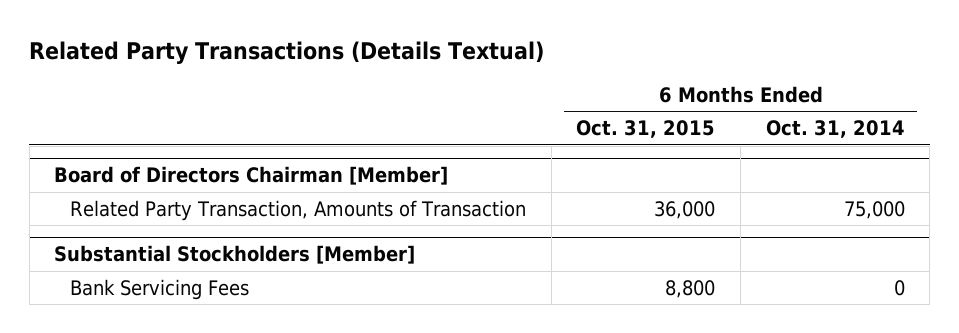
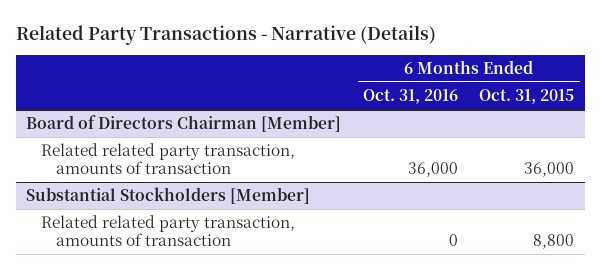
- Related Party Transactions (Details Textual)
+ Related Party Transactions - Narrative (Details)
- | 6 Months Ended Oct. 31, 2015 | 6 Months Ended Oct. 31, 2014
+ | 6 Months Ended Oct. 31, 2016 | 6 Months Ended Oct. 31, 2015
@ Board of Directors Chairman [Member]
- Related Party Transaction, Amounts of Transaction | 36,000 | 75,000
+ Related related party transaction, amounts of transaction | 36,000 | 36,000
@ Substantial Stockholders [Member]
- Bank Servicing Fees | 8,800 | 0
+ Related related party transaction, amounts of transaction | 0 | 8,800

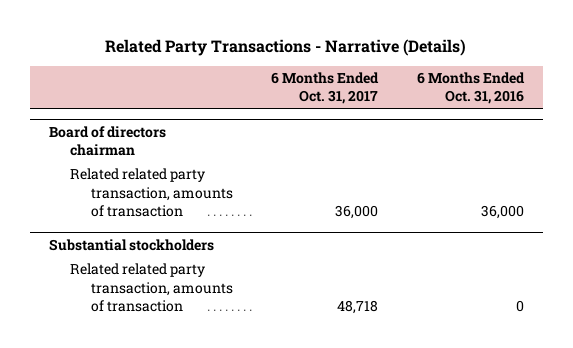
- | 6 Months Ended Oct. 31, 2016 | 6 Months Ended Oct. 31, 2015
+ | 6 Months Ended Oct. 31, 2017 | 6 Months Ended Oct. 31, 2016
- Board of Directors Chairman [Member]
+ Board of directors chairman
- Substantial Stockholders [Member]
+ Substantial stockholders

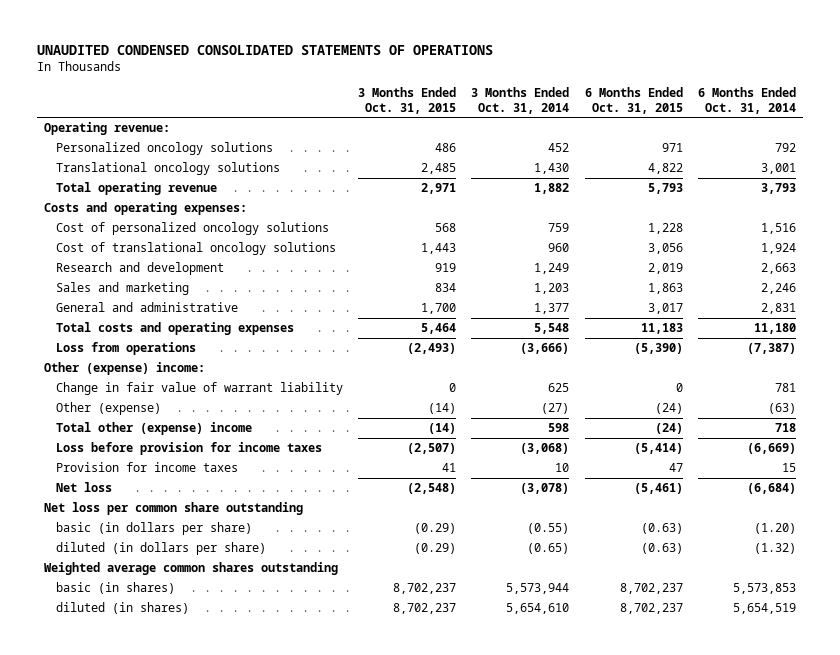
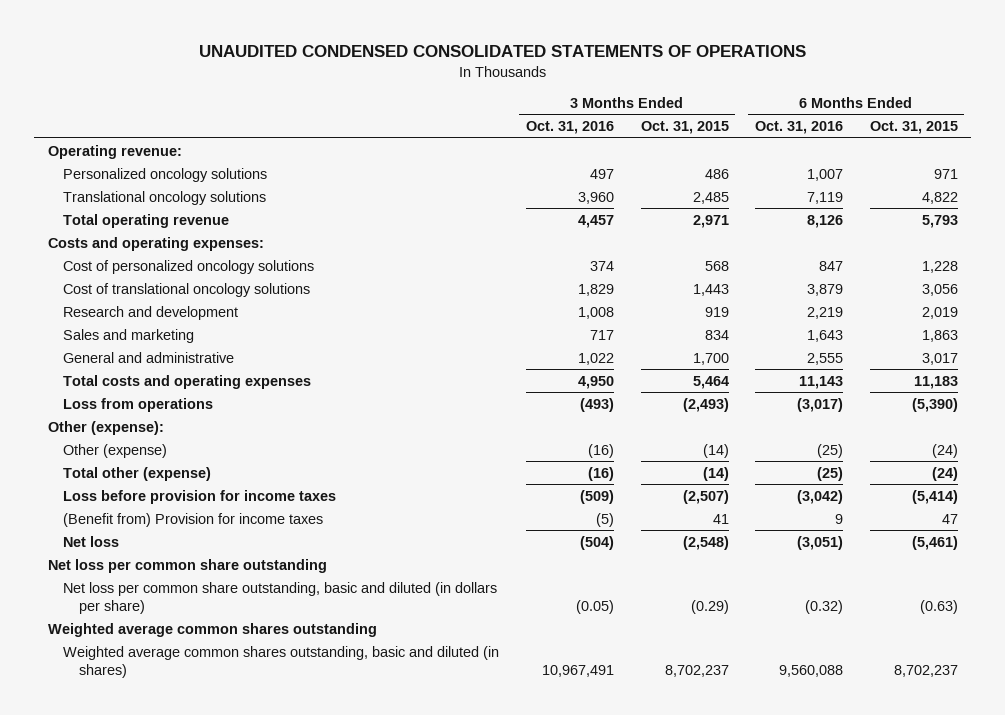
- | 3 Months Ended Oct. 31, 2015 | 3 Months Ended Oct. 31, 2014 | 6 Months Ended Oct. 31, 2015 | 6 Months Ended Oct. 31, 2014
+ | 3 Months Ended Oct. 31, 2016 | 3 Months Ended Oct. 31, 2015 | 6 Months Ended Oct. 31, 2016 | 6 Months Ended Oct. 31, 2015
- Other (expense) income:
- Change in fair value of warrant liability | 0 | 625 | 0 | 781
+ Other (expense):
- Total other (expense) income | (14) | 598 | (24) | 718
+ Total other (expense) | (16) | (14) | (25) | (24)
- Provision for income taxes | 41 | 10 | 47 | 15
+ (Benefit from) Provision for income taxes | (5) | 41 | 9 | 47
- basic (in dollars per share) | (0.29) | (0.55) | (0.63) | (1.20)
- diluted (in dollars per share) | (0.29) | (0.65) | (0.63) | (1.32)
+ Net loss per common share outstanding, basic and diluted (in dollars per share) | (0.05) | (0.29) | (0.32) | (0.63)
- basic (in shares) | 8,702,237 | 5,573,944 | 8,702,237 | 5,573,853
- diluted (in shares) | 8,702,237 | 5,654,610 | 8,702,237 | 5,654,519
+ Weighted average common shares outstanding, basic and diluted (in shares) | 10,967,491 | 8,702,237 | 9,560,088 | 8,702,237

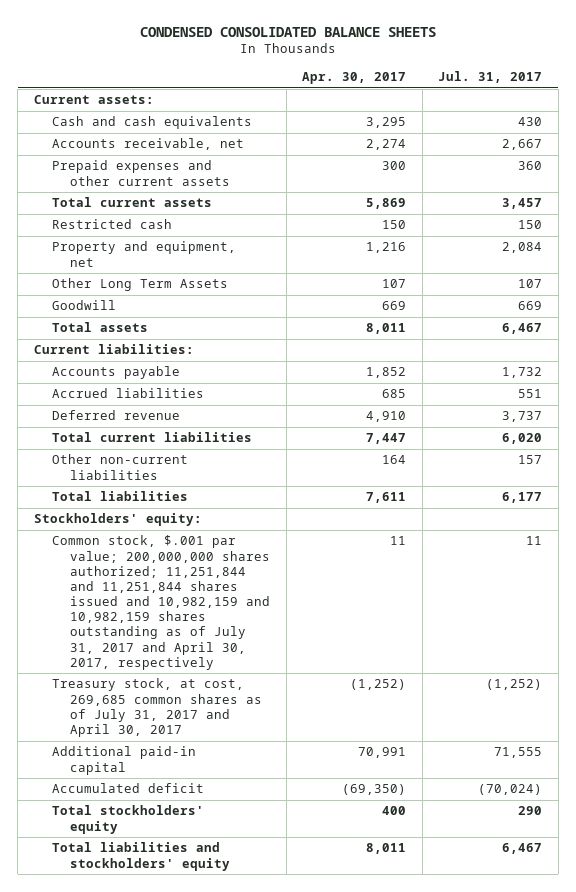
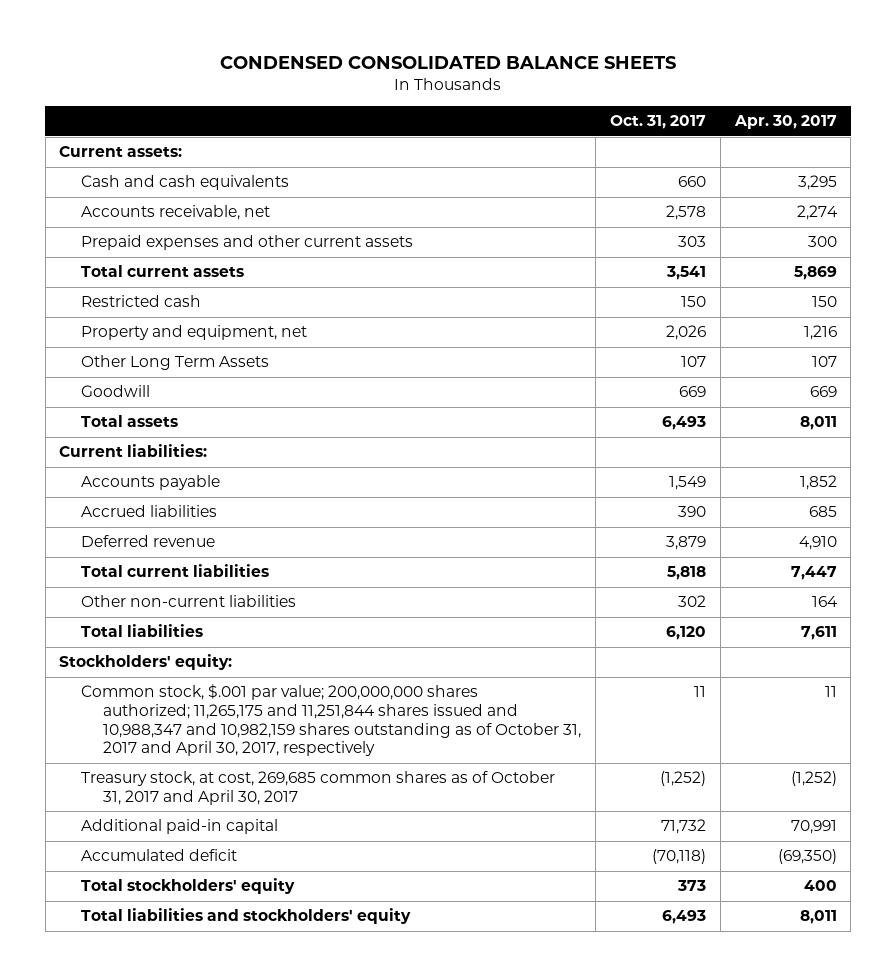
- | Apr. 30, 2017 | Jul. 31, 2017
+ | Oct. 31, 2017 | Apr. 30, 2017
- Common stock, $.001 par value; 200,000,000 shares authorized; 11,251,844 and 11,251,844 shares issued and 10,982,159 and 10,982,159 shares outstanding as of July 31, 2017 and April 30, 2017, respectively | 11 | 11
- Treasury stock, at cost, 269,685 common shares as of July 31, 2017 and April 30, 2017 | (1,252) | (1,252)
+ Common stock, $.001 par value; 200,000,000 shares authorized; 11,265,175 and 11,251,844 shares issued and 10,988,347 and 10,982,159 shares outstanding as of October 31, 2017 and April 30, 2017, respectively | 11 | 11
+ Treasury stock, at cost, 269,685 common shares as of October 31, 2017 and April 30, 2017 | (1,252) | (1,252)

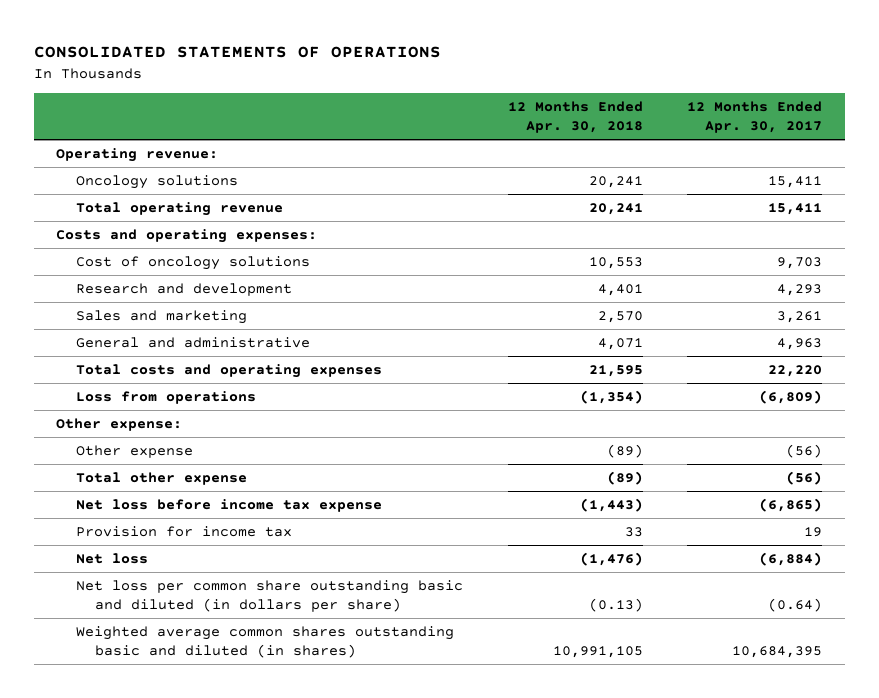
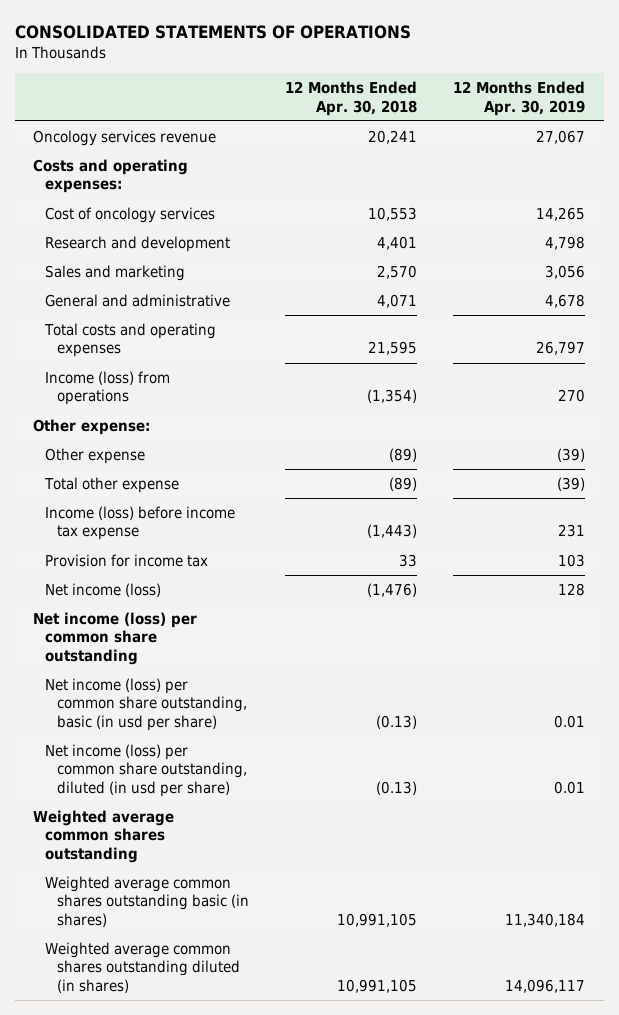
- | 12 Months Ended Apr. 30, 2018 | 12 Months Ended Apr. 30, 2017
+ | 12 Months Ended Apr. 30, 2018 | 12 Months Ended Apr. 30, 2019
- Operating revenue:
- Oncology solutions | 20,241 | 15,411
- Total operating revenue | 20,241 | 15,411
+ Oncology services revenue | 20,241 | 27,067
- Cost of oncology solutions | 10,553 | 9,703
+ Cost of oncology services | 10,553 | 14,265
- Loss from operations | (1,354) | (6,809)
+ Income (loss) from operations | (1,354) | 270
- Net loss before income tax expense | (1,443) | (6,865)
+ Income (loss) before income tax expense | (1,443) | 231
- Net loss | (1,476) | (6,884)
- Net loss per common share outstanding basic and diluted (in dollars per share) | (0.13) | (0.64)
- Weighted average common shares outstanding basic and diluted (in shares) | 10,991,105 | 10,684,395
+ Net income (loss) | (1,476) | 128
+ Net income (loss) per common share outstanding
+ Net income (loss) per common share outstanding, basic (in usd per share) | (0.13) | 0.01
+ Net income (loss) per common share outstanding, diluted (in usd per share) | (0.13) | 0.01
+ Weighted average common shares outstanding
+ Weighted average common shares outstanding basic (in shares) | 10,991,105 | 11,340,184
+ Weighted average common shares outstanding diluted (in shares) | 10,991,105 | 14,096,117

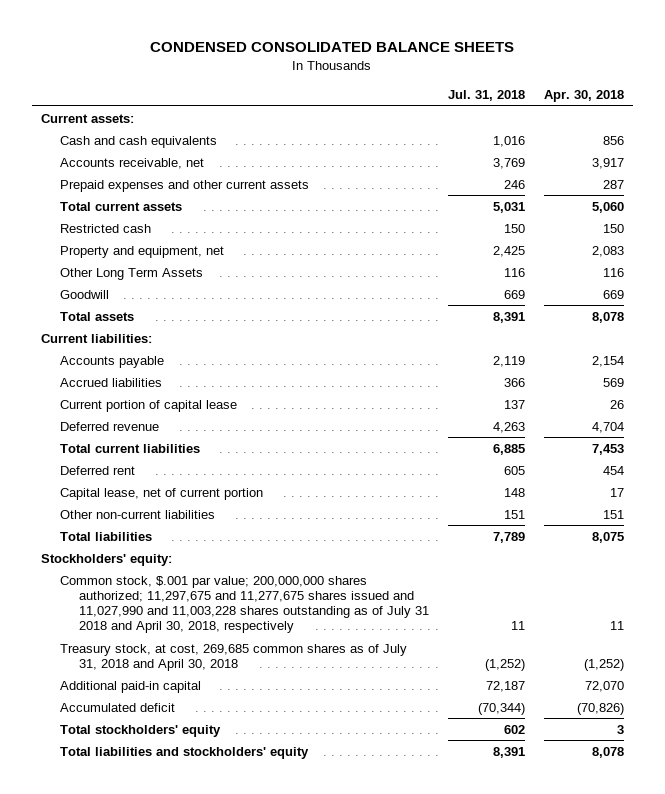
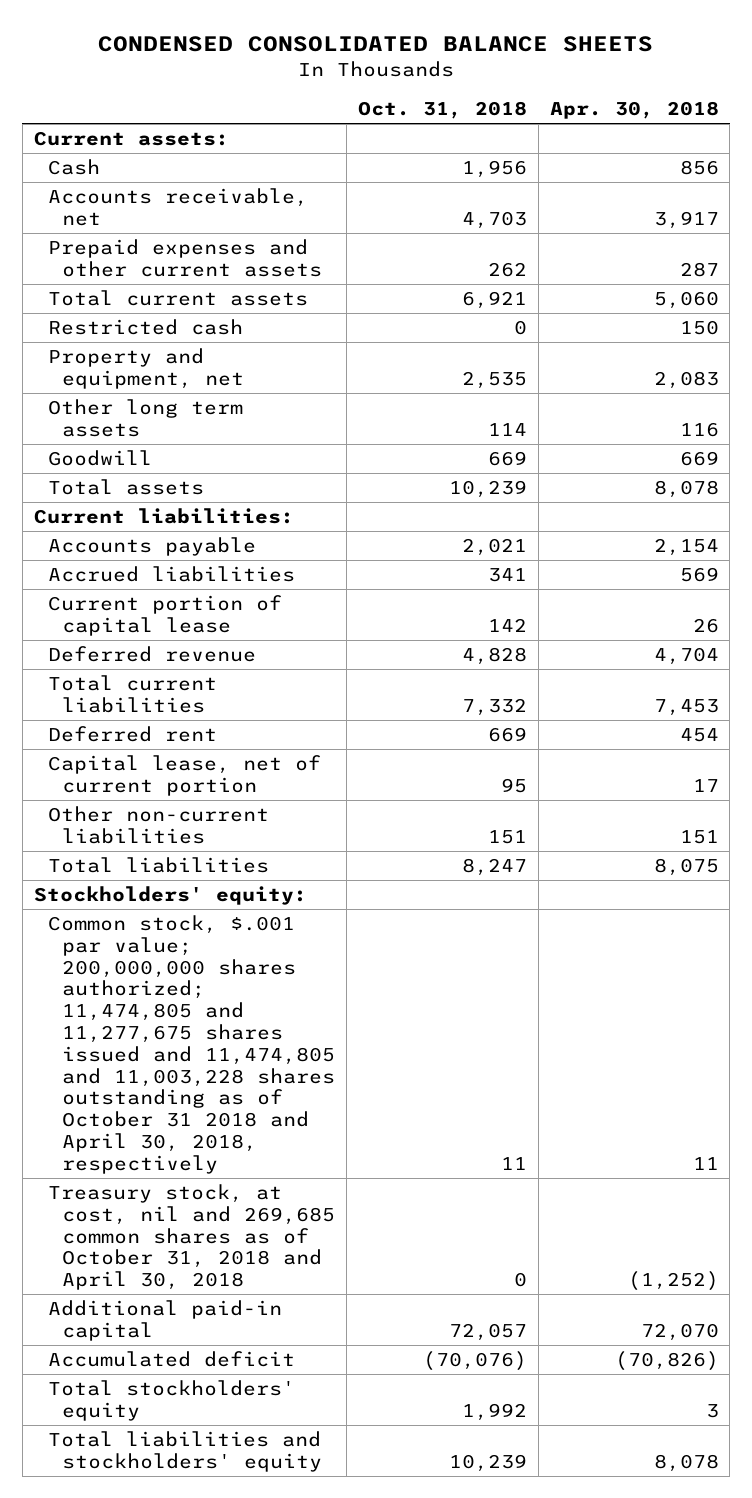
- | Jul. 31, 2018 | Apr. 30, 2018
+ | Oct. 31, 2018 | Apr. 30, 2018
- Cash and cash equivalents | 1,016 | 856
+ Cash | 1,956 | 856
- Other Long Term Assets | 116 | 116
+ Other long term assets | 114 | 116
- Common stock, $.001 par value; 200,000,000 shares authorized; 11,297,675 and 11,277,675 shares issued and 11,027,990 and 11,003,228 shares outstanding as of July 31 2018 and April 30, 2018, respectively | 11 | 11
- Treasury stock, at cost, 269,685 common shares as of July 31, 2018 and April 30, 2018 | (1,252) | (1,252)
+ Common stock, $.001 par value; 200,000,000 shares authorized; 11,474,805 and 11,277,675 shares issued and 11,474,805 and 11,003,228 shares outstanding as of October 31 2018 and April 30, 2018, respectively | 11 | 11
+ Treasury stock, at cost, nil and 269,685 common shares as of October 31, 2018 and April 30, 2018 | 0 | (1,252)

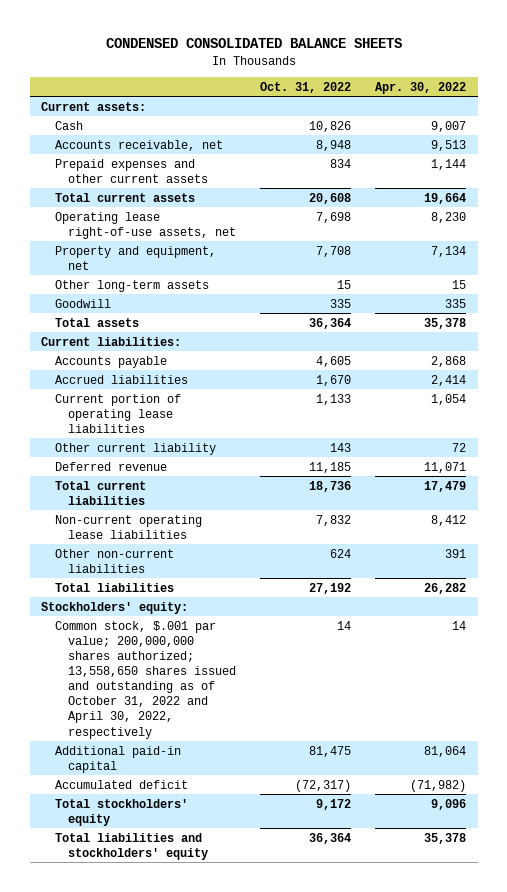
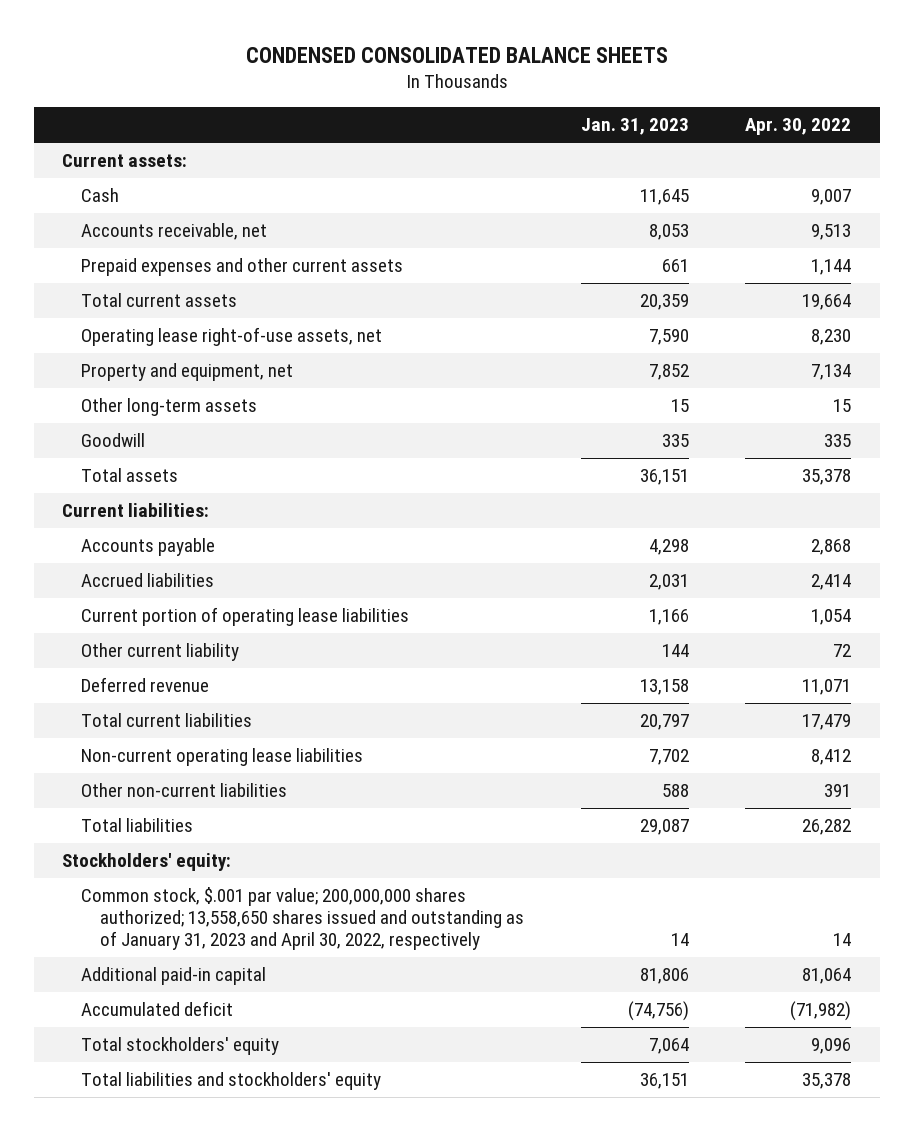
- | Oct. 31, 2022 | Apr. 30, 2022
+ | Jan. 31, 2023 | Apr. 30, 2022
- Common stock, $.001 par value; 200,000,000 shares authorized; 13,558,650 shares issued and outstanding as of October 31, 2022 and April 30, 2022, respectively | 14 | 14
+ Common stock, $.001 par value; 200,000,000 shares authorized; 13,558,650 shares issued and outstanding as of January 31, 2023 and April 30, 2022, respectively | 14 | 14

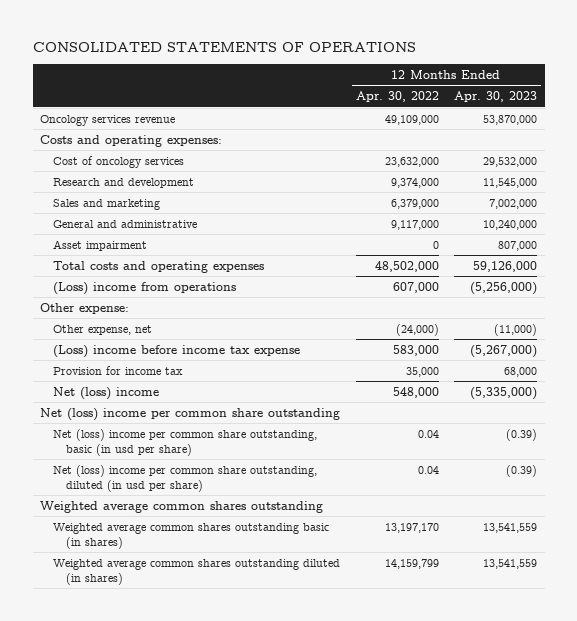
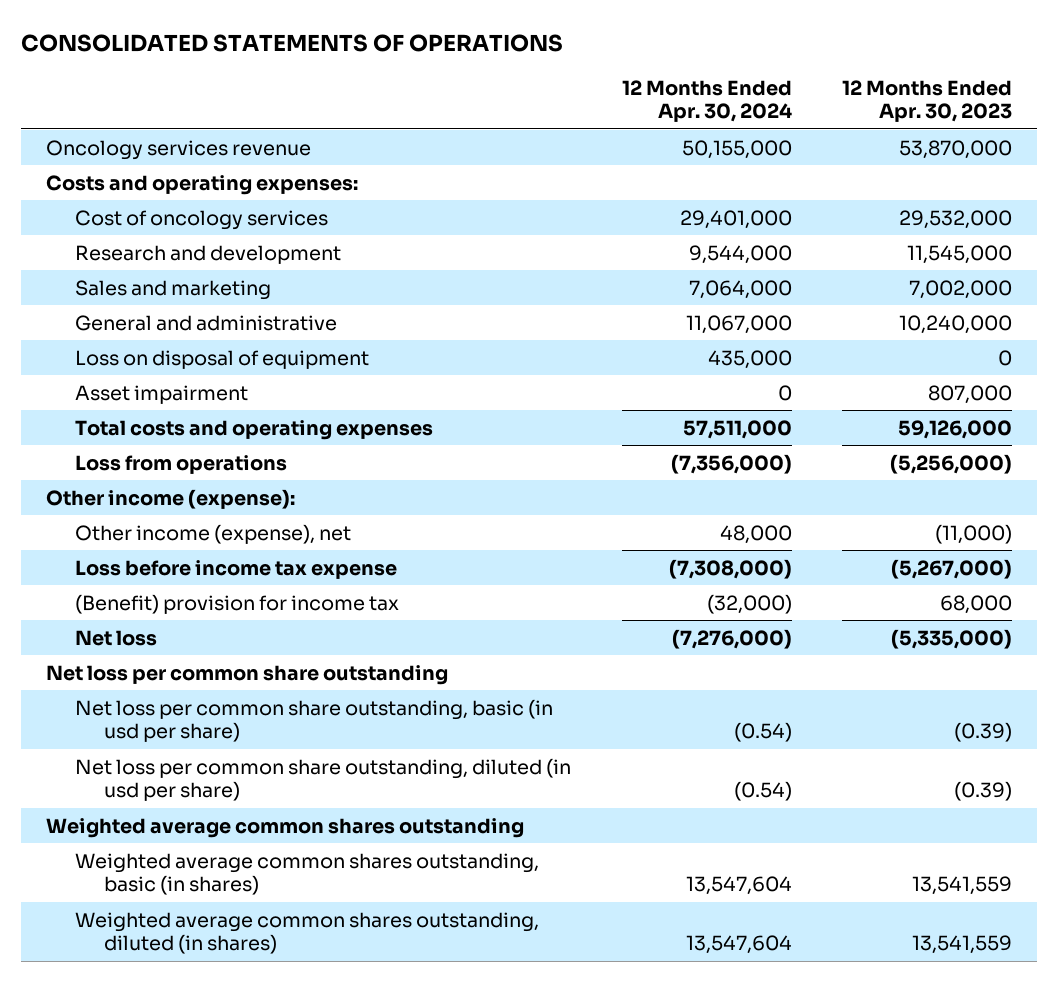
- | 12 Months Ended Apr. 30, 2022 | 12 Months Ended Apr. 30, 2023
+ | 12 Months Ended Apr. 30, 2024 | 12 Months Ended Apr. 30, 2023
+ Loss on disposal of equipment | 435,000 | 0
- (Loss) income from operations | 607,000 | (5,256,000)
- Other expense:
- Other expense, net | (24,000) | (11,000)
- (Loss) income before income tax expense | 583,000 | (5,267,000)
- Provision for income tax | 35,000 | 68,000
- Net (loss) income | 548,000 | (5,335,000)
- Net (loss) income per common share outstanding
- Net (loss) income per common share outstanding, basic (in usd per share) | 0.04 | (0.39)
- Net (loss) income per common share outstanding, diluted (in usd per share) | 0.04 | (0.39)
+ Loss from operations | (7,356,000) | (5,256,000)
+ Other income (expense):
+ Other income (expense), net | 48,000 | (11,000)
+ Loss before income tax expense | (7,308,000) | (5,267,000)
+ (Benefit) provision for income tax | (32,000) | 68,000
+ Net loss | (7,276,000) | (5,335,000)
+ Net loss per common share outstanding
+ Net loss per common share outstanding, basic (in usd per share) | (0.54) | (0.39)
+ Net loss per common share outstanding, diluted (in usd per share) | (0.54) | (0.39)
- Weighted average common shares outstanding basic (in shares) | 13,197,170 | 13,541,559
- Weighted average common shares outstanding diluted (in shares) | 14,159,799 | 13,541,559
+ Weighted average common shares outstanding, basic (in shares) | 13,547,604 | 13,541,559
+ Weighted average common shares outstanding, diluted (in shares) | 13,547,604 | 13,541,559

